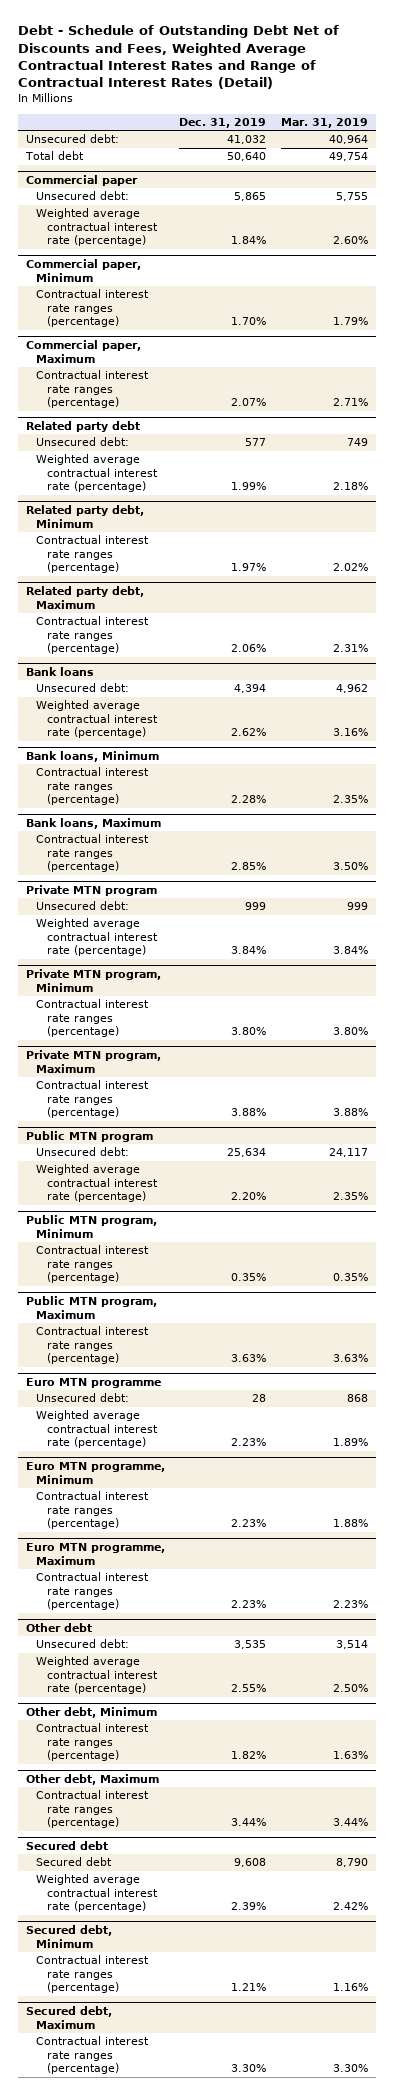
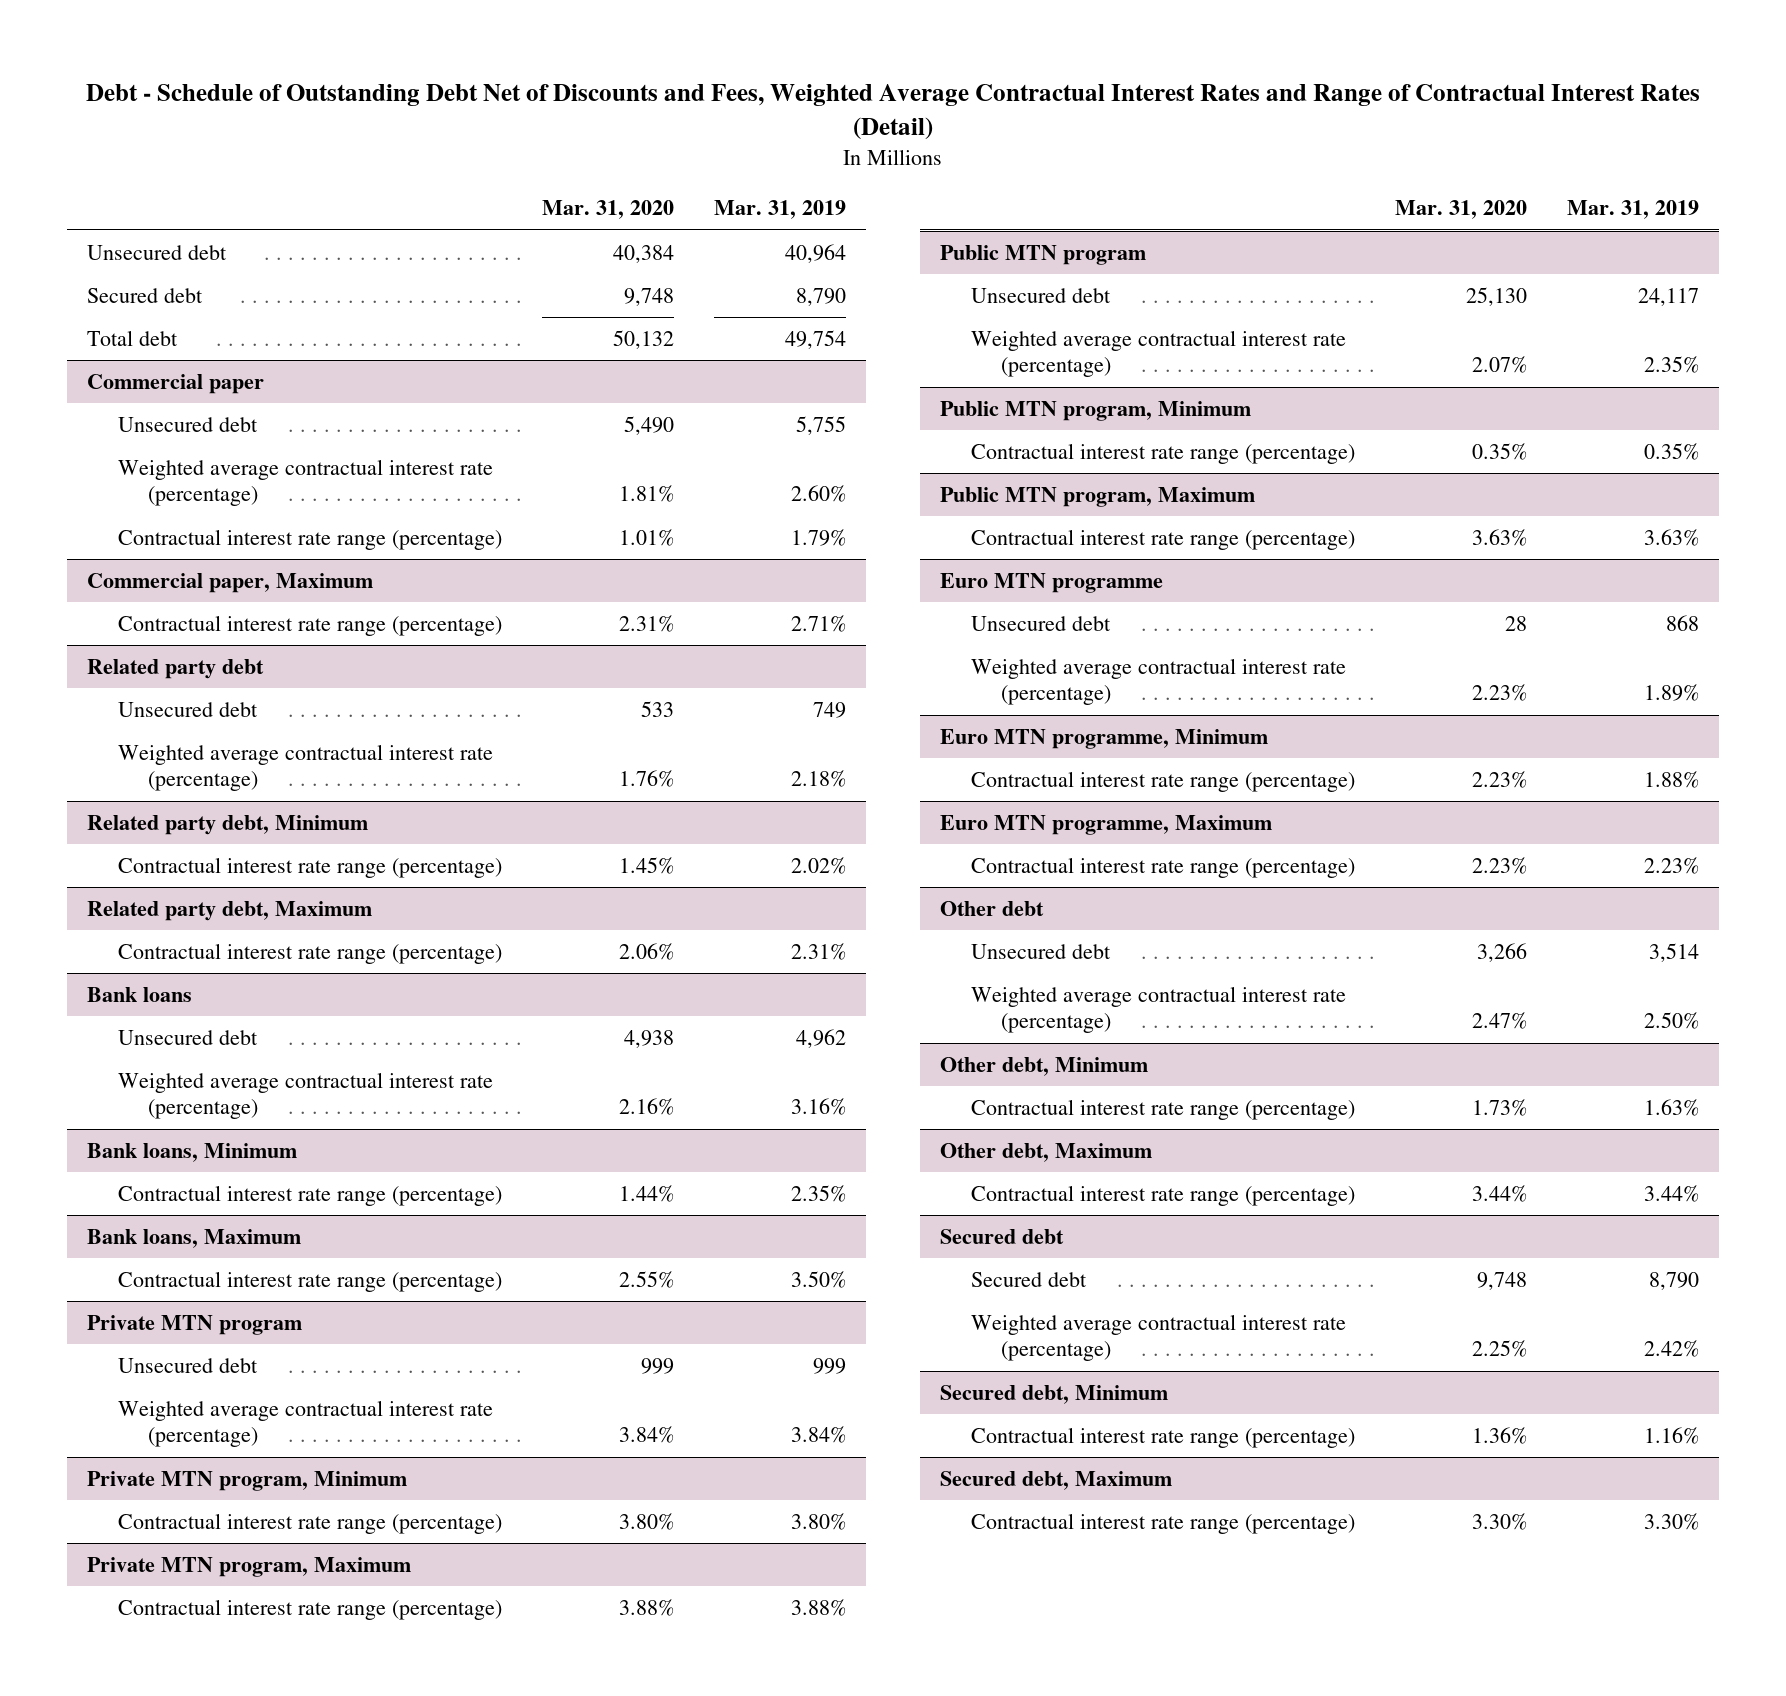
- | Dec. 31, 2019 | Mar. 31, 2019
+ | Mar. 31, 2020 | Mar. 31, 2019
- Unsecured debt: | 41,032 | 40,964
+ Unsecured debt | 40,384 | 40,964
+ Secured debt | 9,748 | 8,790
@ Commercial paper
- Unsecured debt: | 5,865 | 5,755
+ Unsecured debt | 5,490 | 5,755
- Commercial paper, Minimum
- Contractual interest rate ranges (percentage) | 1.70% | 1.79%
@ Commercial paper
+ Contractual interest rate range (percentage) | 1.01% | 1.79%
@ Commercial paper, Maximum
- Contractual interest rate ranges (percentage) | 2.07% | 2.71%
+ Contractual interest rate range (percentage) | 2.31% | 2.71%
@ Related party debt
- Unsecured debt: | 577 | 749
+ Unsecured debt | 533 | 749
@ Related party debt, Minimum
- Contractual interest rate ranges (percentage) | 1.97% | 2.02%
+ Contractual interest rate range (percentage) | 1.45% | 2.02%
@ Related party debt, Maximum
- Contractual interest rate ranges (percentage) | 2.06% | 2.31%
+ Contractual interest rate range (percentage) | 2.06% | 2.31%
@ Bank loans
- Unsecured debt: | 4,394 | 4,962
+ Unsecured debt | 4,938 | 4,962
@ Bank loans, Minimum
- Contractual interest rate ranges (percentage) | 2.28% | 2.35%
+ Contractual interest rate range (percentage) | 1.44% | 2.35%
@ Bank loans, Maximum
- Contractual interest rate ranges (percentage) | 2.85% | 3.50%
+ Contractual interest rate range (percentage) | 2.55% | 3.50%
@ Private MTN program
- Unsecured debt: | 999 | 999
+ Unsecured debt | 999 | 999
@ Private MTN program, Minimum
- Contractual interest rate ranges (percentage) | 3.80% | 3.80%
+ Contractual interest rate range (percentage) | 3.80% | 3.80%
@ Private MTN program, Maximum
- Contractual interest rate ranges (percentage) | 3.88% | 3.88%
+ Contractual interest rate range (percentage) | 3.88% | 3.88%
@ Public MTN program
- Unsecured debt: | 25,634 | 24,117
+ Unsecured debt | 25,130 | 24,117
@ Public MTN program, Minimum
- Contractual interest rate ranges (percentage) | 0.35% | 0.35%
+ Contractual interest rate range (percentage) | 0.35% | 0.35%
@ Public MTN program, Maximum
- Contractual interest rate ranges (percentage) | 3.63% | 3.63%
+ Contractual interest rate range (percentage) | 3.63% | 3.63%
@ Euro MTN programme
- Unsecured debt: | 28 | 868
+ Unsecured debt | 28 | 868
@ Euro MTN programme, Minimum
- Contractual interest rate ranges (percentage) | 2.23% | 1.88%
+ Contractual interest rate range (percentage) | 2.23% | 1.88%
@ Euro MTN programme, Maximum
- Contractual interest rate ranges (percentage) | 2.23% | 2.23%
+ Contractual interest rate range (percentage) | 2.23% | 2.23%
@ Other debt
- Unsecured debt: | 3,535 | 3,514
+ Unsecured debt | 3,266 | 3,514
@ Other debt, Minimum
- Contractual interest rate ranges (percentage) | 1.82% | 1.63%
+ Contractual interest rate range (percentage) | 1.73% | 1.63%
@ Other debt, Maximum
- Contractual interest rate ranges (percentage) | 3.44% | 3.44%
+ Contractual interest rate range (percentage) | 3.44% | 3.44%
@ Secured debt, Minimum
- Contractual interest rate ranges (percentage) | 1.21% | 1.16%
+ Contractual interest rate range (percentage) | 1.36% | 1.16%
@ Secured debt, Maximum
- Contractual interest rate ranges (percentage) | 3.30% | 3.30%
+ Contractual interest rate range (percentage) | 3.30% | 3.30%

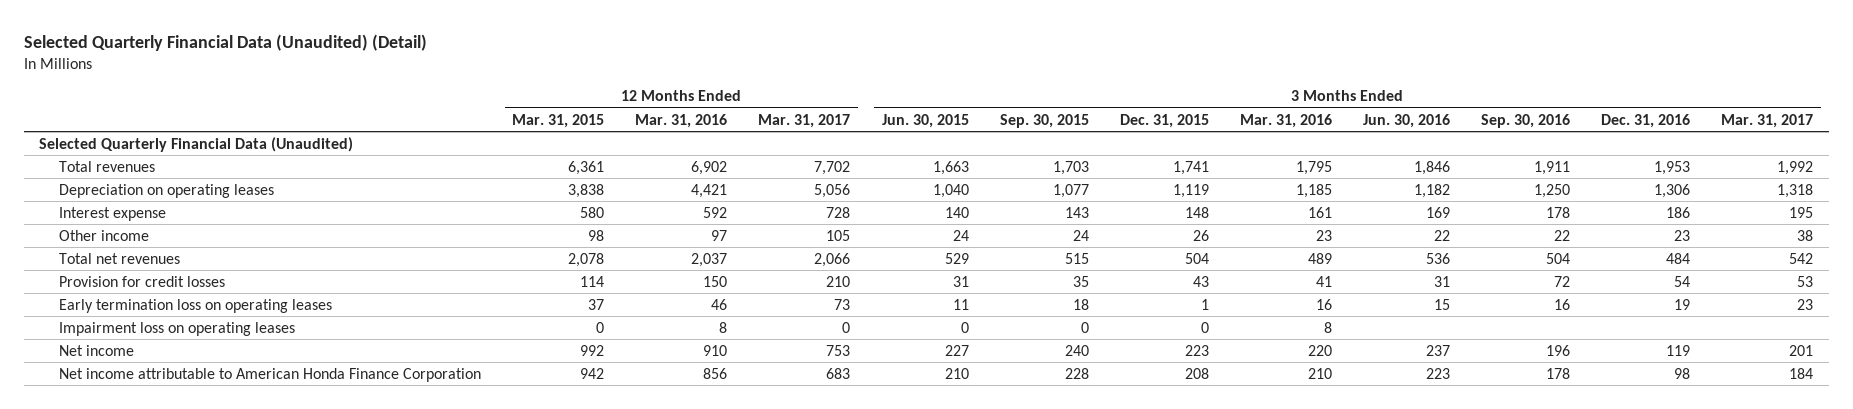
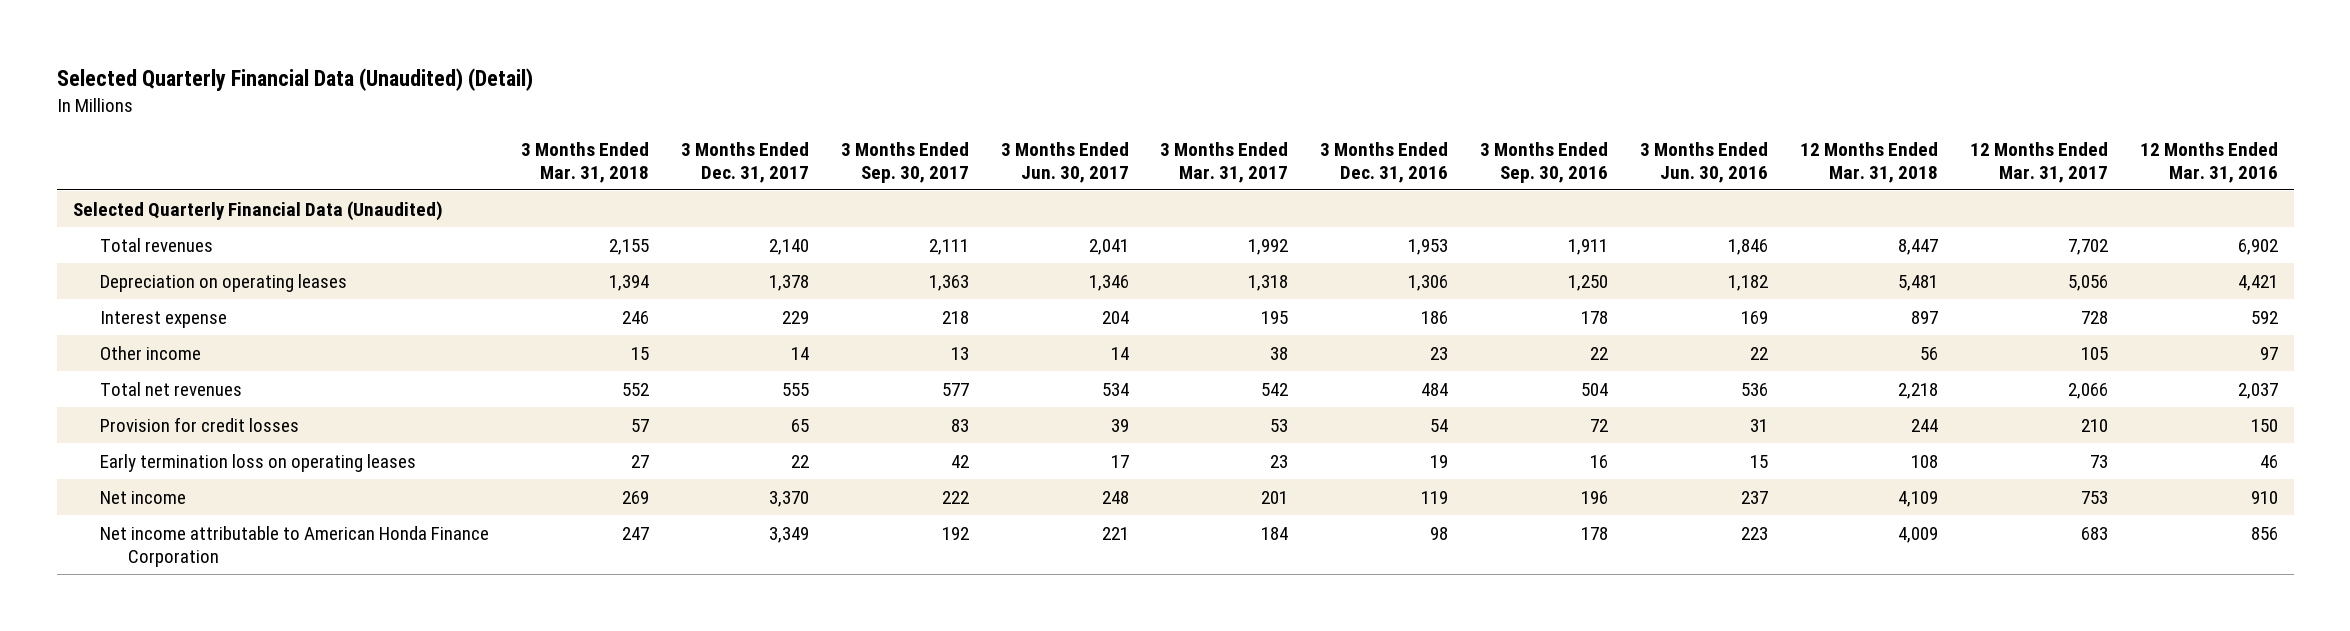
- | 12 Months Ended Mar. 31, 2015 | 12 Months Ended Mar. 31, 2016 | 12 Months Ended Mar. 31, 2017 | 3 Months Ended Jun. 30, 2015 | 3 Months Ended Sep. 30, 2015 | 3 Months Ended Dec. 31, 2015 | 3 Months Ended Mar. 31, 2016 | 3 Months Ended Jun. 30, 2016 | 3 Months Ended Sep. 30, 2016 | 3 Months Ended Dec. 31, 2016 | 3 Months Ended Mar. 31, 2017
+ | 3 Months Ended Mar. 31, 2018 | 3 Months Ended Dec. 31, 2017 | 3 Months Ended Sep. 30, 2017 | 3 Months Ended Jun. 30, 2017 | 3 Months Ended Mar. 31, 2017 | 3 Months Ended Dec. 31, 2016 | 3 Months Ended Sep. 30, 2016 | 3 Months Ended Jun. 30, 2016 | 12 Months Ended Mar. 31, 2018 | 12 Months Ended Mar. 31, 2017 | 12 Months Ended Mar. 31, 2016
- Impairment loss on operating leases | 0 | 8 | 0 | 0 | 0 | 0 | 8 | | | |

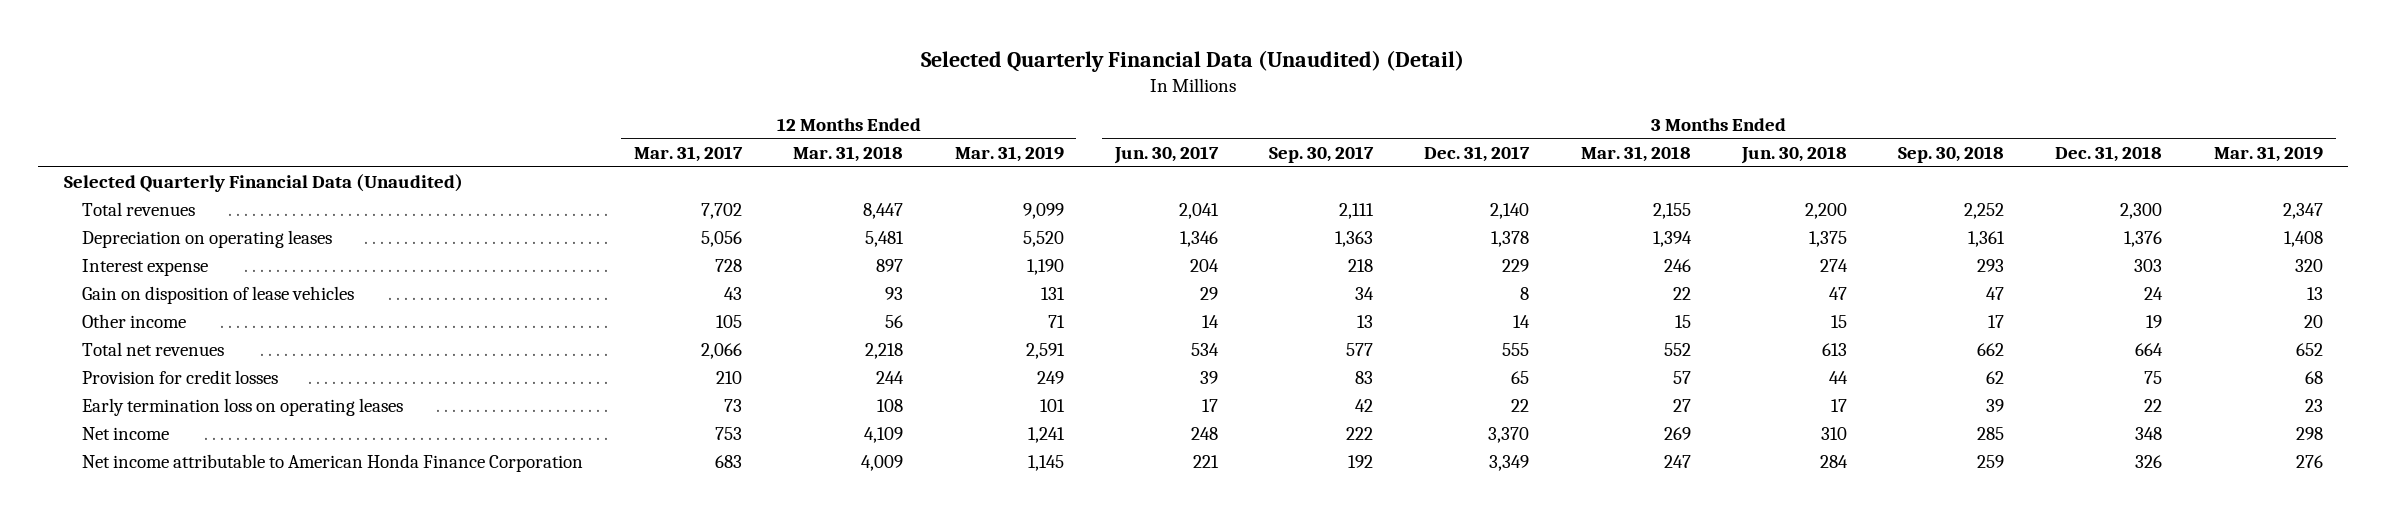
- | 3 Months Ended Mar. 31, 2018 | 3 Months Ended Dec. 31, 2017 | 3 Months Ended Sep. 30, 2017 | 3 Months Ended Jun. 30, 2017 | 3 Months Ended Mar. 31, 2017 | 3 Months Ended Dec. 31, 2016 | 3 Months Ended Sep. 30, 2016 | 3 Months Ended Jun. 30, 2016 | 12 Months Ended Mar. 31, 2018 | 12 Months Ended Mar. 31, 2017 | 12 Months Ended Mar. 31, 2016
+ | 12 Months Ended Mar. 31, 2017 | 12 Months Ended Mar. 31, 2018 | 12 Months Ended Mar. 31, 2019 | 3 Months Ended Jun. 30, 2017 | 3 Months Ended Sep. 30, 2017 | 3 Months Ended Dec. 31, 2017 | 3 Months Ended Mar. 31, 2018 | 3 Months Ended Jun. 30, 2018 | 3 Months Ended Sep. 30, 2018 | 3 Months Ended Dec. 31, 2018 | 3 Months Ended Mar. 31, 2019
+ Gain on disposition of lease vehicles | 43 | 93 | 131 | 29 | 34 | 8 | 22 | 47 | 47 | 24 | 13

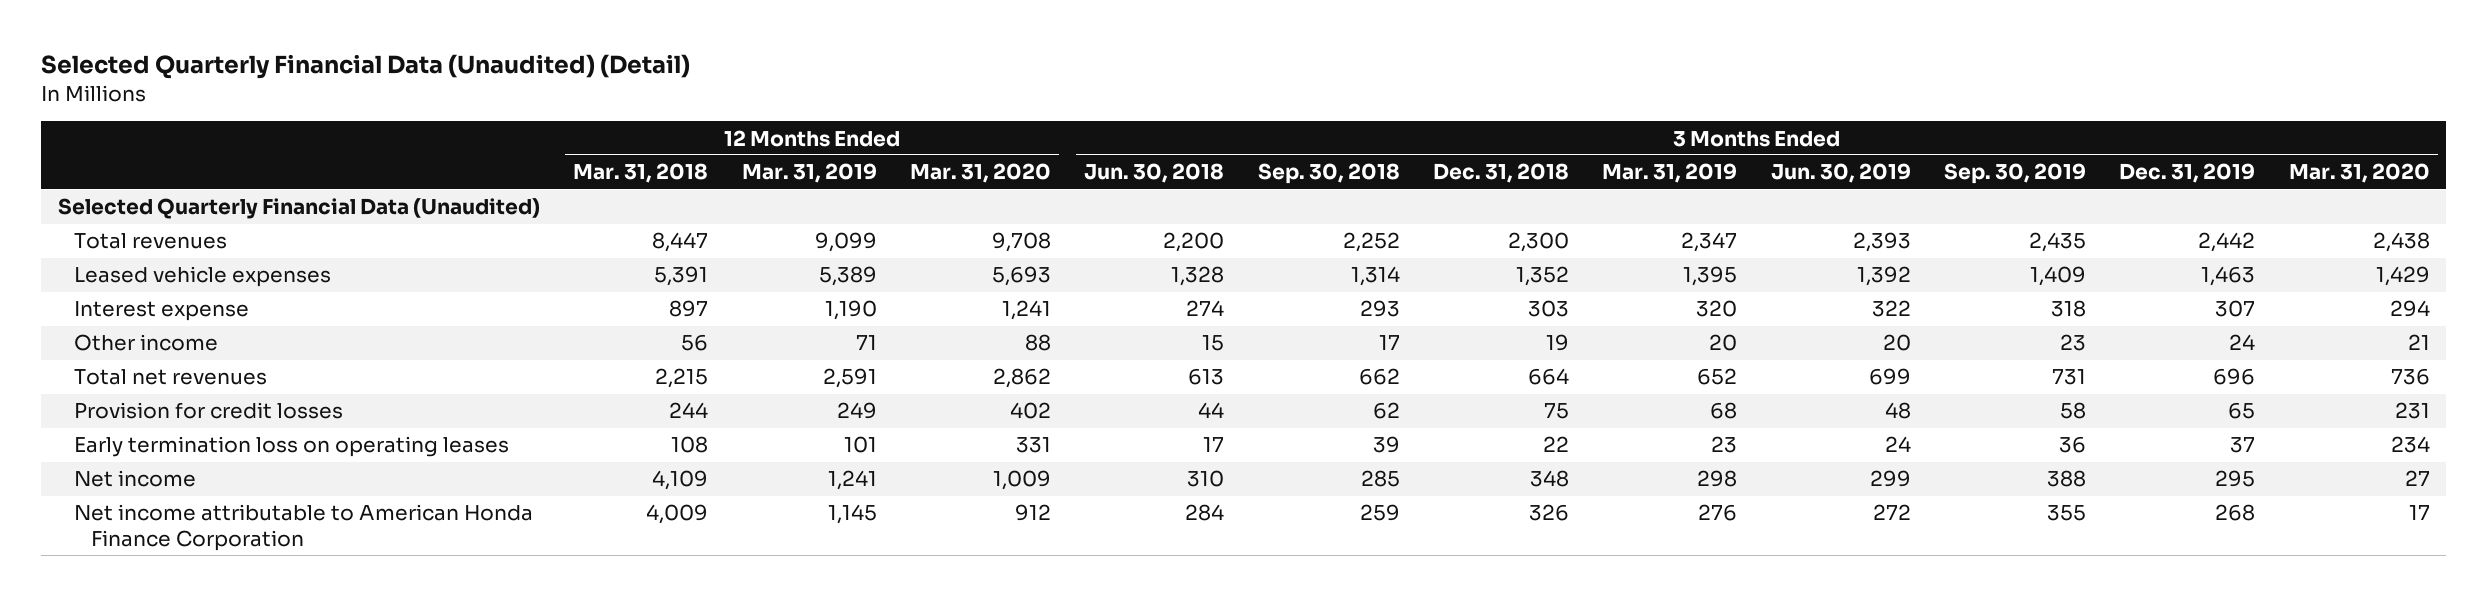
- | 12 Months Ended Mar. 31, 2017 | 12 Months Ended Mar. 31, 2018 | 12 Months Ended Mar. 31, 2019 | 3 Months Ended Jun. 30, 2017 | 3 Months Ended Sep. 30, 2017 | 3 Months Ended Dec. 31, 2017 | 3 Months Ended Mar. 31, 2018 | 3 Months Ended Jun. 30, 2018 | 3 Months Ended Sep. 30, 2018 | 3 Months Ended Dec. 31, 2018 | 3 Months Ended Mar. 31, 2019
+ | 12 Months Ended Mar. 31, 2018 | 12 Months Ended Mar. 31, 2019 | 12 Months Ended Mar. 31, 2020 | 3 Months Ended Jun. 30, 2018 | 3 Months Ended Sep. 30, 2018 | 3 Months Ended Dec. 31, 2018 | 3 Months Ended Mar. 31, 2019 | 3 Months Ended Jun. 30, 2019 | 3 Months Ended Sep. 30, 2019 | 3 Months Ended Dec. 31, 2019 | 3 Months Ended Mar. 31, 2020
- Depreciation on operating leases | 5,056 | 5,481 | 5,520 | 1,346 | 1,363 | 1,378 | 1,394 | 1,375 | 1,361 | 1,376 | 1,408
+ Leased vehicle expenses | 5,391 | 5,389 | 5,693 | 1,328 | 1,314 | 1,352 | 1,395 | 1,392 | 1,409 | 1,463 | 1,429
- Gain on disposition of lease vehicles | 43 | 93 | 131 | 29 | 34 | 8 | 22 | 47 | 47 | 24 | 13
- Total net revenues | 2,066 | 2,218 | 2,591 | 534 | 577 | 555 | 552 | 613 | 662 | 664 | 652
+ Total net revenues | 2,215 | 2,591 | 2,862 | 613 | 662 | 664 | 652 | 699 | 731 | 696 | 736

